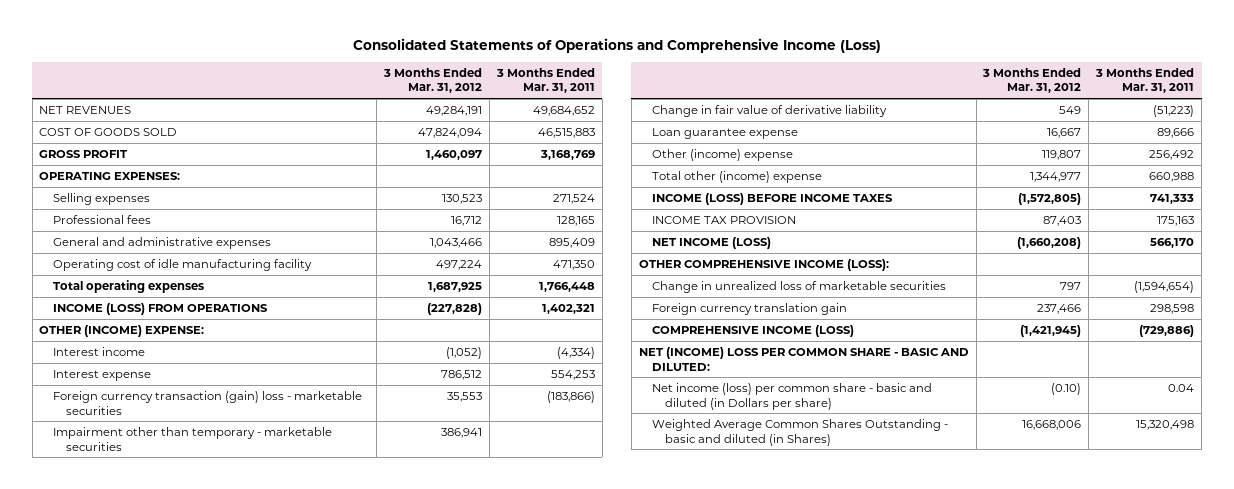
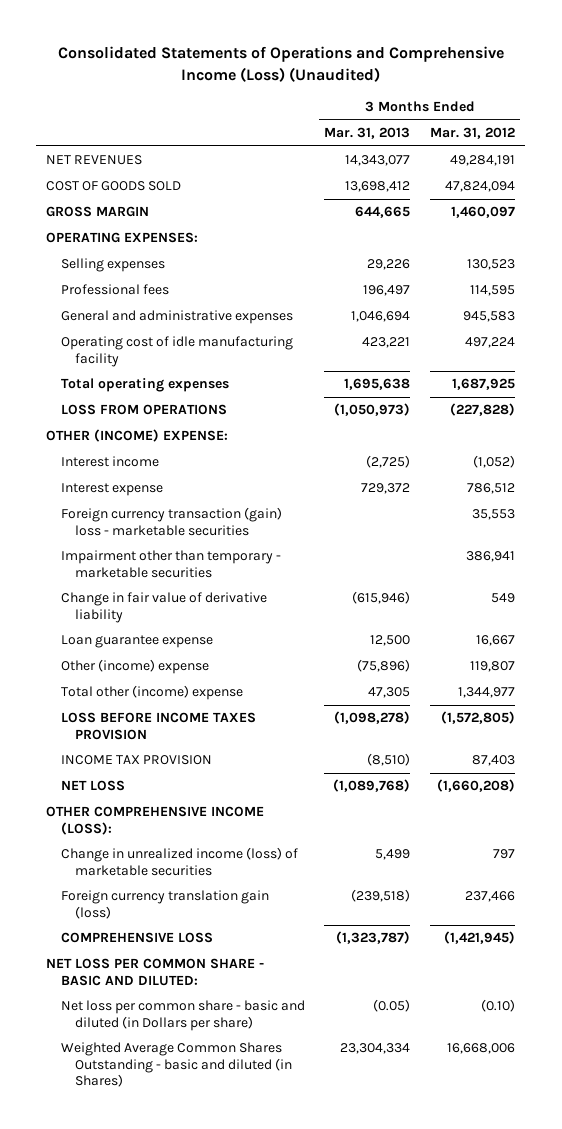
- Consolidated Statements of Operations and Comprehensive Income (Loss)
+ Consolidated Statements of Operations and Comprehensive Income (Loss) (Unaudited)
- | 3 Months Ended Mar. 31, 2012 | 3 Months Ended Mar. 31, 2011
+ | 3 Months Ended Mar. 31, 2013 | 3 Months Ended Mar. 31, 2012
- GROSS PROFIT | 1,460,097 | 3,168,769
+ GROSS MARGIN | 644,665 | 1,460,097
- Professional fees | 16,712 | 128,165
- General and administrative expenses | 1,043,466 | 895,409
+ Professional fees | 196,497 | 114,595
+ General and administrative expenses | 1,046,694 | 945,583
- INCOME (LOSS) FROM OPERATIONS | (227,828) | 1,402,321
+ LOSS FROM OPERATIONS | (1,050,973) | (227,828)
- INCOME (LOSS) BEFORE INCOME TAXES | (1,572,805) | 741,333
+ LOSS BEFORE INCOME TAXES PROVISION | (1,098,278) | (1,572,805)
- NET INCOME (LOSS) | (1,660,208) | 566,170
+ NET LOSS | (1,089,768) | (1,660,208)
- Change in unrealized loss of marketable securities | 797 | (1,594,654)
- Foreign currency translation gain | 237,466 | 298,598
- COMPREHENSIVE INCOME (LOSS) | (1,421,945) | (729,886)
- NET (INCOME) LOSS PER COMMON SHARE - BASIC AND DILUTED:
- Net income (loss) per common share - basic and diluted (in Dollars per share) | (0.10) | 0.04
+ Change in unrealized income (loss) of marketable securities | 5,499 | 797
+ Foreign currency translation gain (loss) | (239,518) | 237,466
+ COMPREHENSIVE LOSS | (1,323,787) | (1,421,945)
+ NET LOSS PER COMMON SHARE - BASIC AND DILUTED:
+ Net loss per common share - basic and diluted (in Dollars per share) | (0.05) | (0.10)

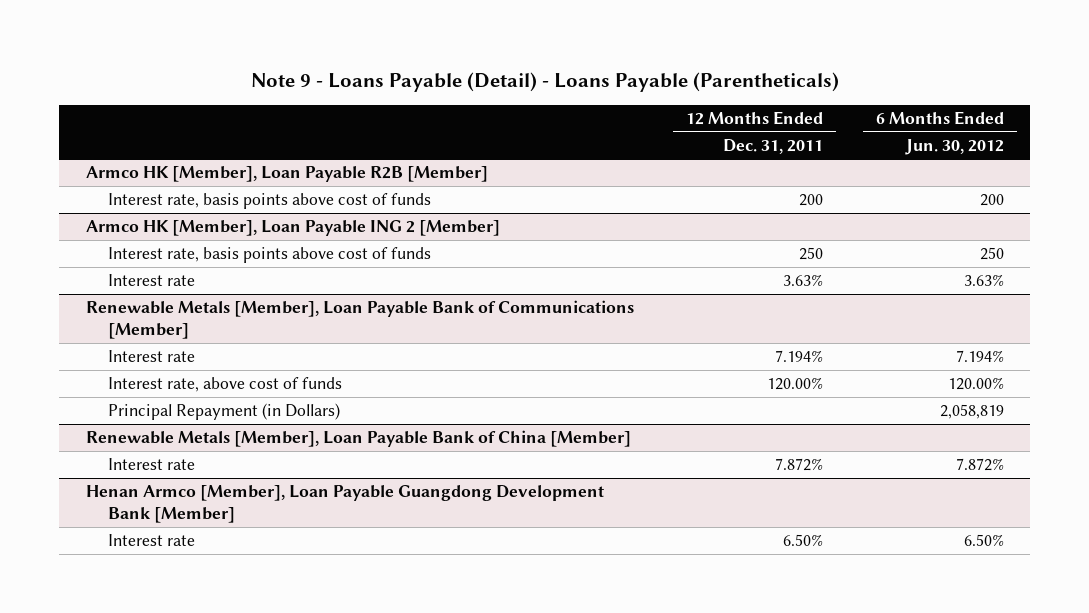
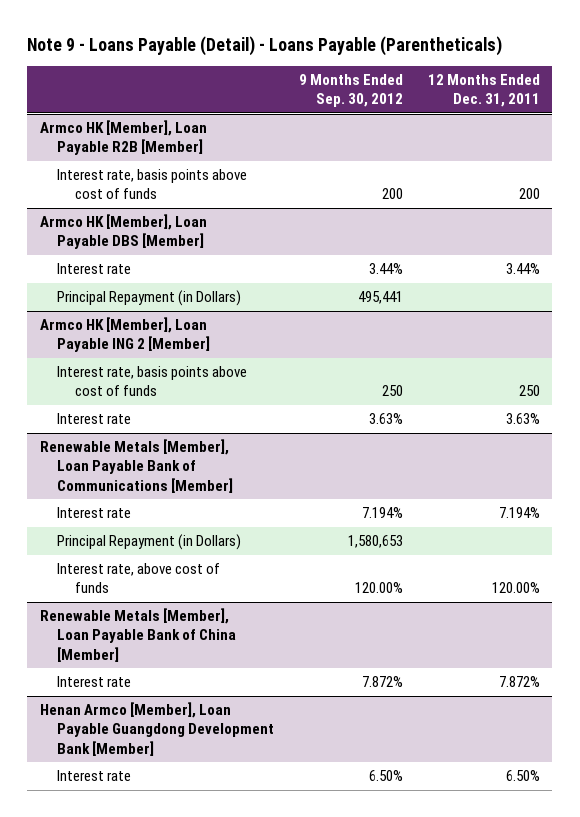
- | 12 Months Ended Dec. 31, 2011 | 6 Months Ended Jun. 30, 2012
+ | 9 Months Ended Sep. 30, 2012 | 12 Months Ended Dec. 31, 2011
+ Armco HK [Member], Loan Payable DBS [Member]
+ Intеrеst ratе | 3.44% | 3.44%
+ Principal Repayment (in Dollars) | 495,441 |
@ Renewable Metals [Member], Loan Payable Bank of Communications [Member]
moved down: Intеrеst ratе, abovе cost of funds | 120.00% | 120.00%

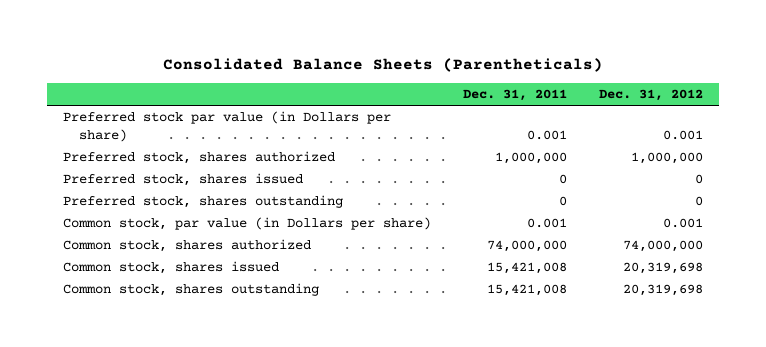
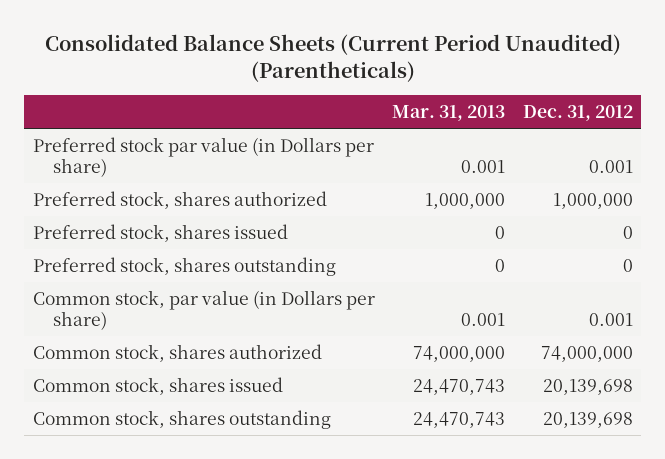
- Consolidated Balance Sheets (Parentheticals)
+ Consolidated Balance Sheets (Current Period Unaudited) (Parentheticals)
- | Dec. 31, 2011 | Dec. 31, 2012
+ | Mar. 31, 2013 | Dec. 31, 2012
- Common stock, shares issued | 15,421,008 | 20,319,698
- Common stock, shares outstanding | 15,421,008 | 20,319,698
+ Common stock, shares issued | 24,470,743 | 20,139,698
+ Common stock, shares outstanding | 24,470,743 | 20,139,698

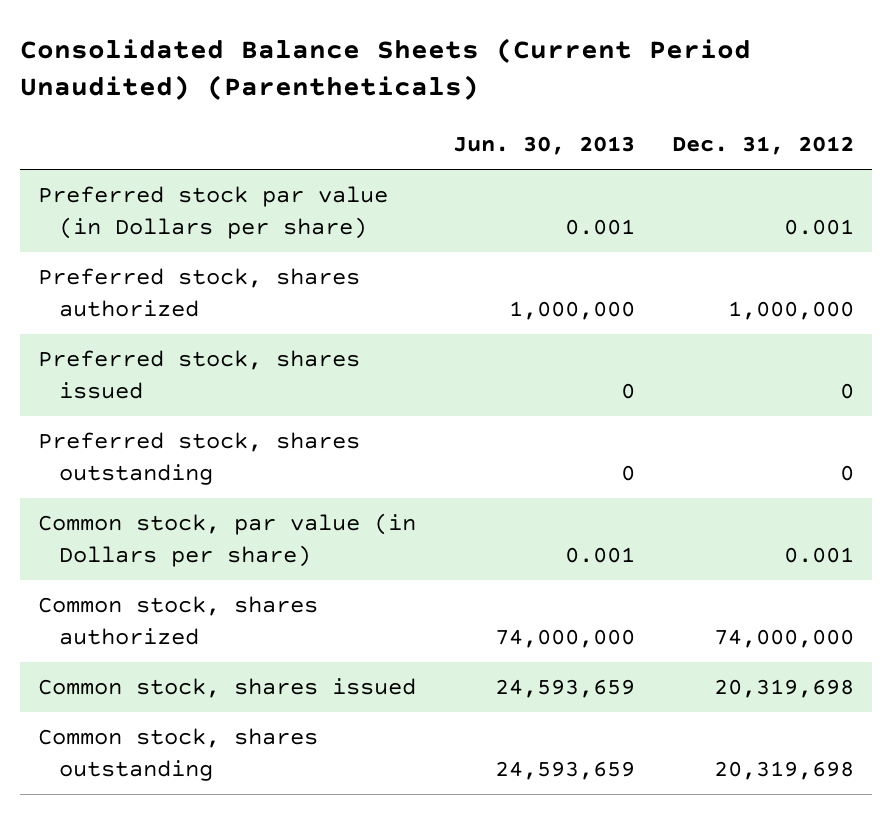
- | Mar. 31, 2013 | Dec. 31, 2012
+ | Jun. 30, 2013 | Dec. 31, 2012
- Common stock, shares issued | 24,470,743 | 20,139,698
- Common stock, shares outstanding | 24,470,743 | 20,139,698
+ Common stock, shares issued | 24,593,659 | 20,319,698
+ Common stock, shares outstanding | 24,593,659 | 20,319,698

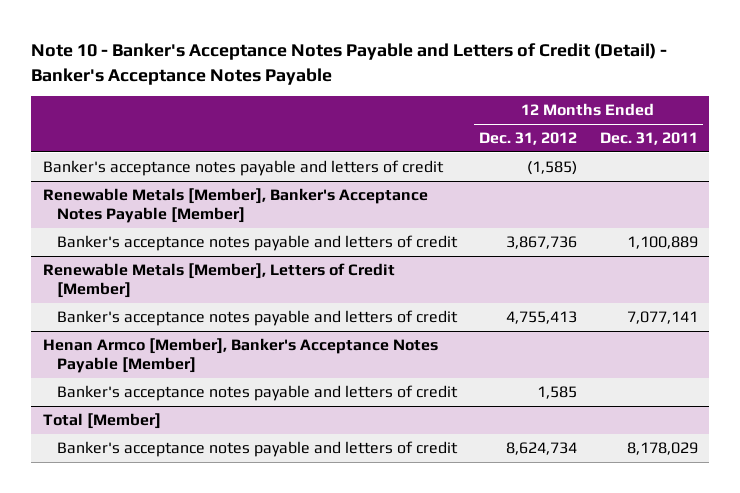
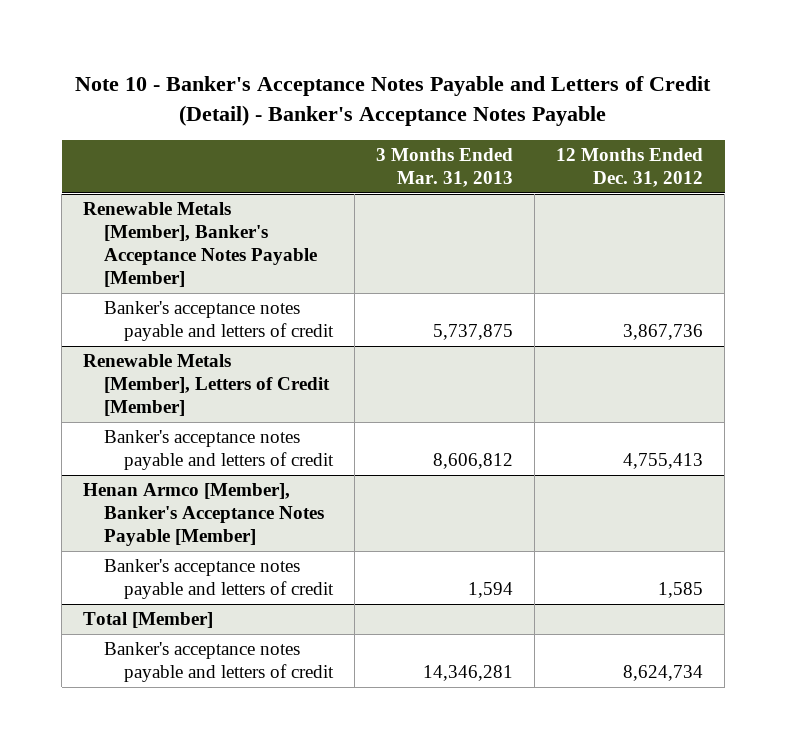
- | 12 Months Ended Dec. 31, 2012 | 12 Months Ended Dec. 31, 2011
+ | 3 Months Ended Mar. 31, 2013 | 12 Months Ended Dec. 31, 2012
- Banker's acceptance notes payable and letters of credit | (1,585) |

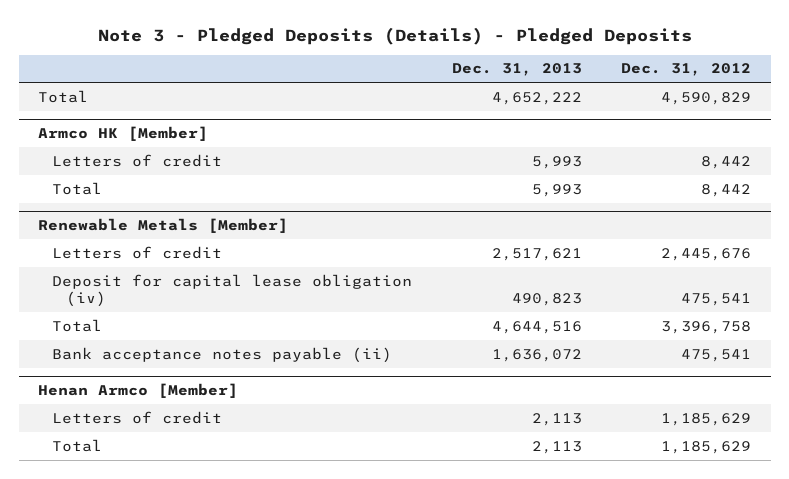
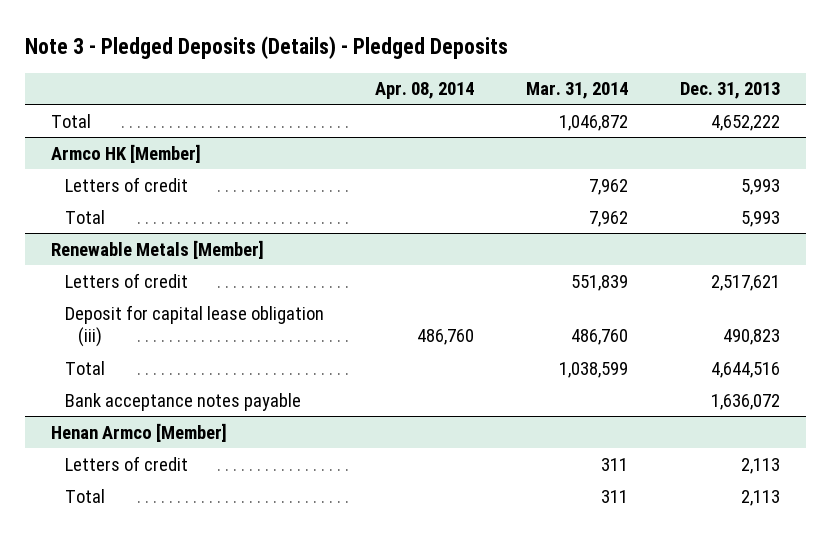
- | Dec. 31, 2013 | Dec. 31, 2012
+ | Apr. 08, 2014 | Mar. 31, 2014 | Dec. 31, 2013
@ Renewable Metals [Member]
- Deposit for capital lease obligation (iv) | 490,823 | 475,541
+ Deposit for capital lease obligation (iii) | 486,760 | 486,760 | 490,823
- Bank acceptance notes payable (ii) | 1,636,072 | 475,541
+ Bank acceptance notes payable | | | 1,636,072

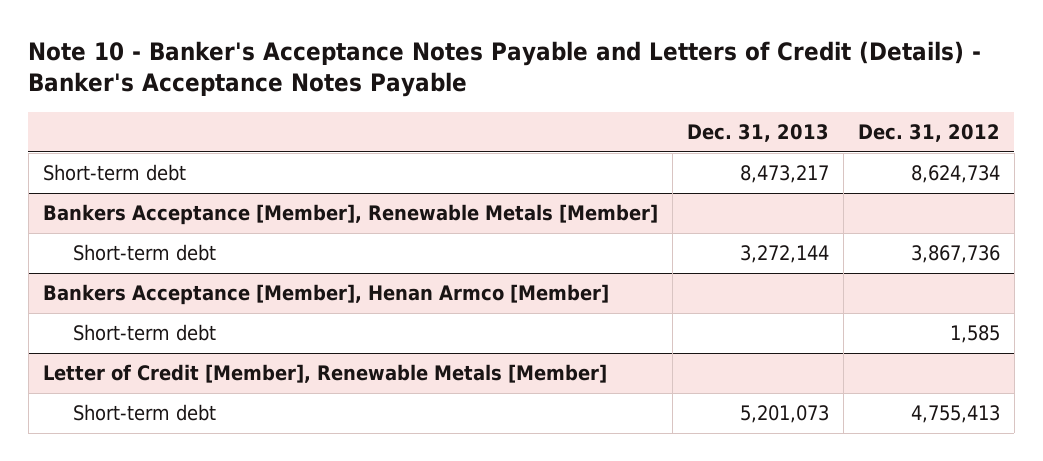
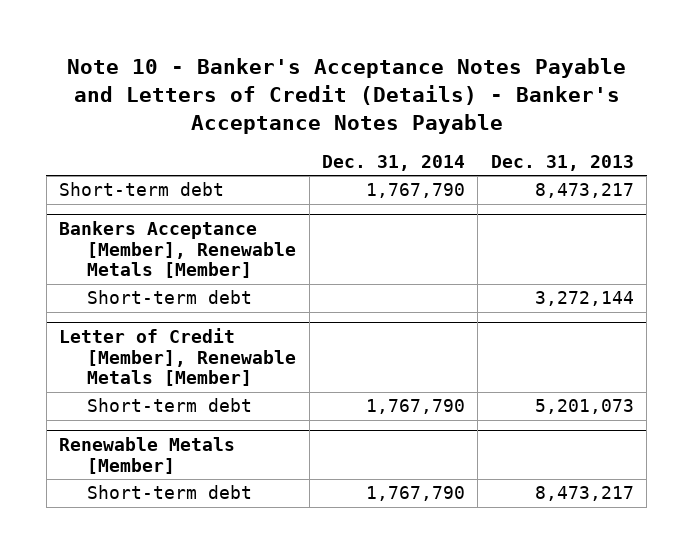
- | Dec. 31, 2013 | Dec. 31, 2012
+ | Dec. 31, 2014 | Dec. 31, 2013
- Bankers Acceptance [Member], Henan Armco [Member]
- Short-term debt | | 1,585
+ Renewable Metals [Member]
+ Short-term debt | 1,767,790 | 8,473,217

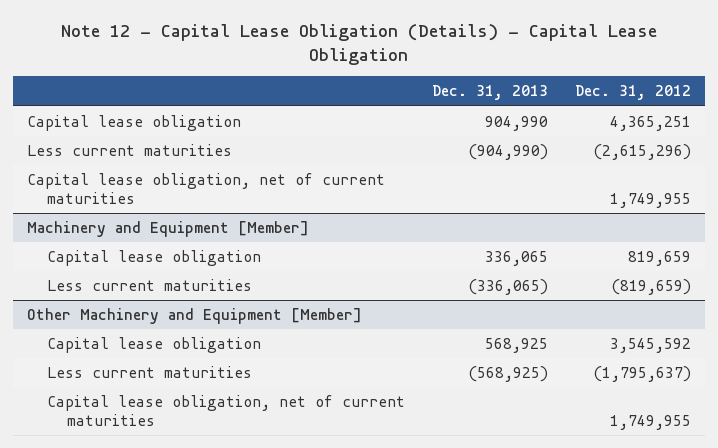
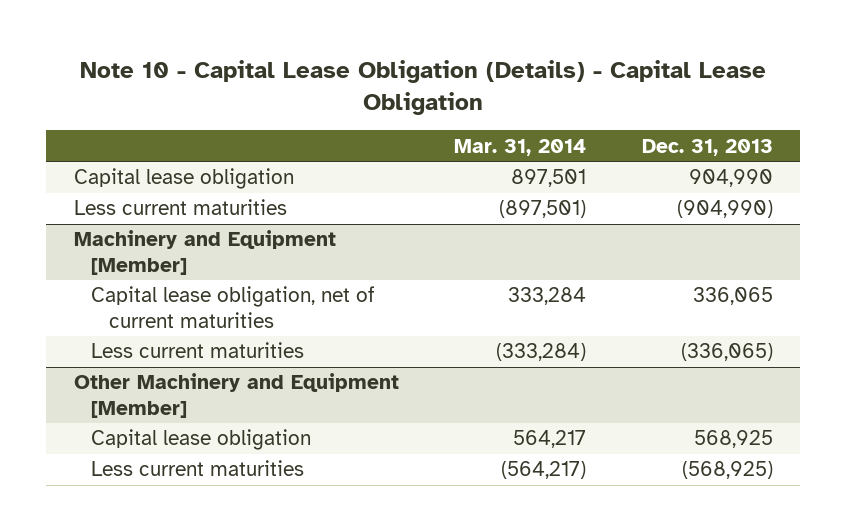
- Note 12 - Capital Lease Obligation (Details) - Capital Lease Obligation
+ Note 10 - Capital Lease Obligation (Details) - Capital Lease Obligation
- | Dec. 31, 2013 | Dec. 31, 2012
+ | Mar. 31, 2014 | Dec. 31, 2013
- Capital lease obligation, net of current maturities | | 1,749,955
@ Machinery and Equipment [Member]
- Capital lease obligation | 336,065 | 819,659
+ Capital lease obligation, net of current maturities | 333,284 | 336,065
@ Other Machinery and Equipment [Member]
- Capital lease obligation, net of current maturities | | 1,749,955

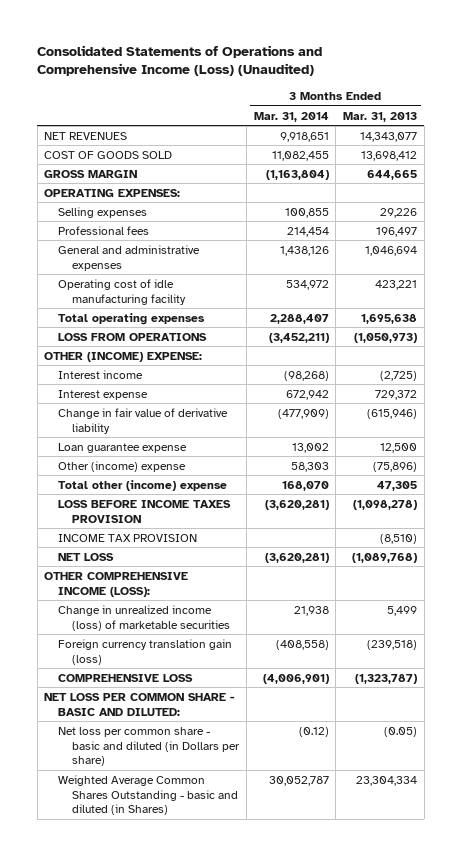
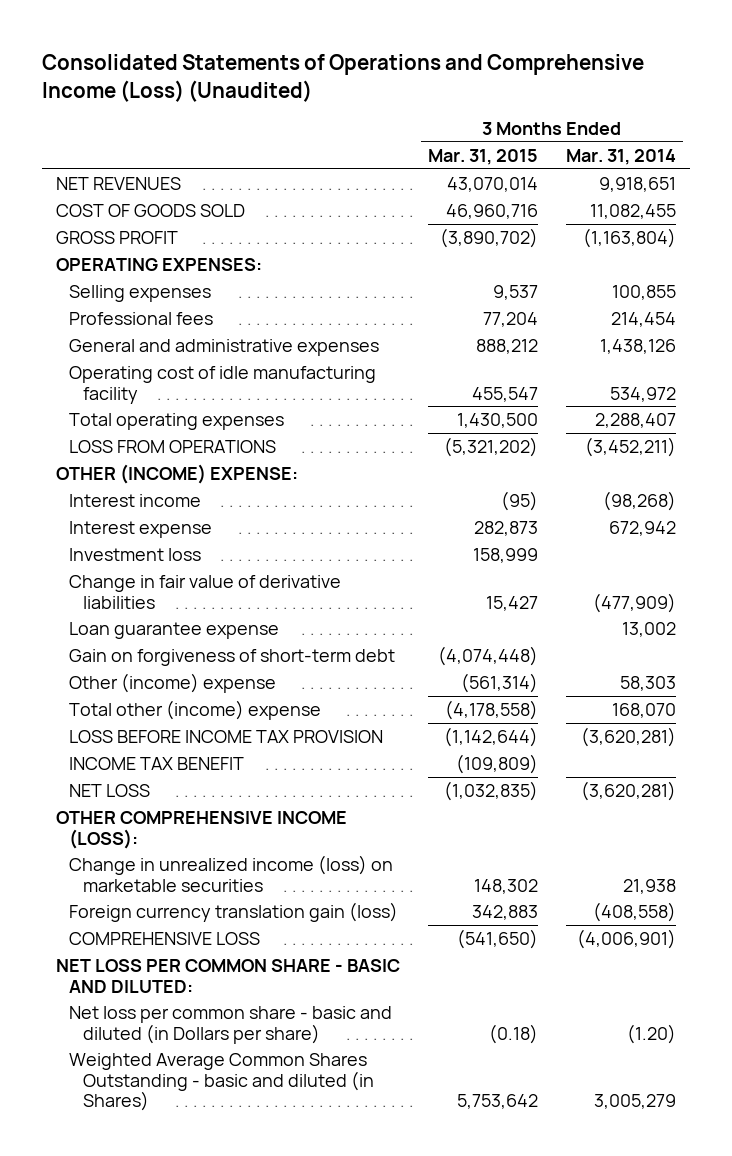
- | 3 Months Ended Mar. 31, 2014 | 3 Months Ended Mar. 31, 2013
+ | 3 Months Ended Mar. 31, 2015 | 3 Months Ended Mar. 31, 2014
- GROSS MARGIN | (1,163,804) | 644,665
+ GROSS PROFIT | (3,890,702) | (1,163,804)
- Change in fair value of derivative liability | (477,909) | (615,946)
+ Investment loss | 158,999 |
+ Change in fair value of derivative liabilities | 15,427 | (477,909)
+ Gain on forgiveness of short-term debt | (4,074,448) |
- LOSS BEFORE INCOME TAXES PROVISION | (3,620,281) | (1,098,278)
- INCOME TAX PROVISION | | (8,510)
+ LOSS BEFORE INCOME TAX PROVISION | (1,142,644) | (3,620,281)
+ INCOME TAX BENEFIT | (109,809) |
- Change in unrealized income (loss) of marketable securities | 21,938 | 5,499
+ Change in unrealized income (loss) on marketable securities | 148,302 | 21,938
- Net loss per common share - basic and diluted (in Dollars per share) | (0.12) | (0.05)
- Weighted Average Common Shares Outstanding - basic and diluted (in Shares) | 30,052,787 | 23,304,334
+ Net loss per common share - basic and diluted (in Dollars per share) | (0.18) | (1.20)
+ Weighted Average Common Shares Outstanding - basic and diluted (in Shares) | 5,753,642 | 3,005,279

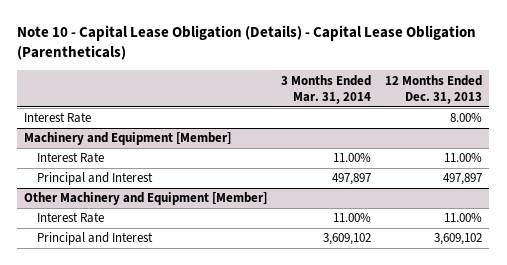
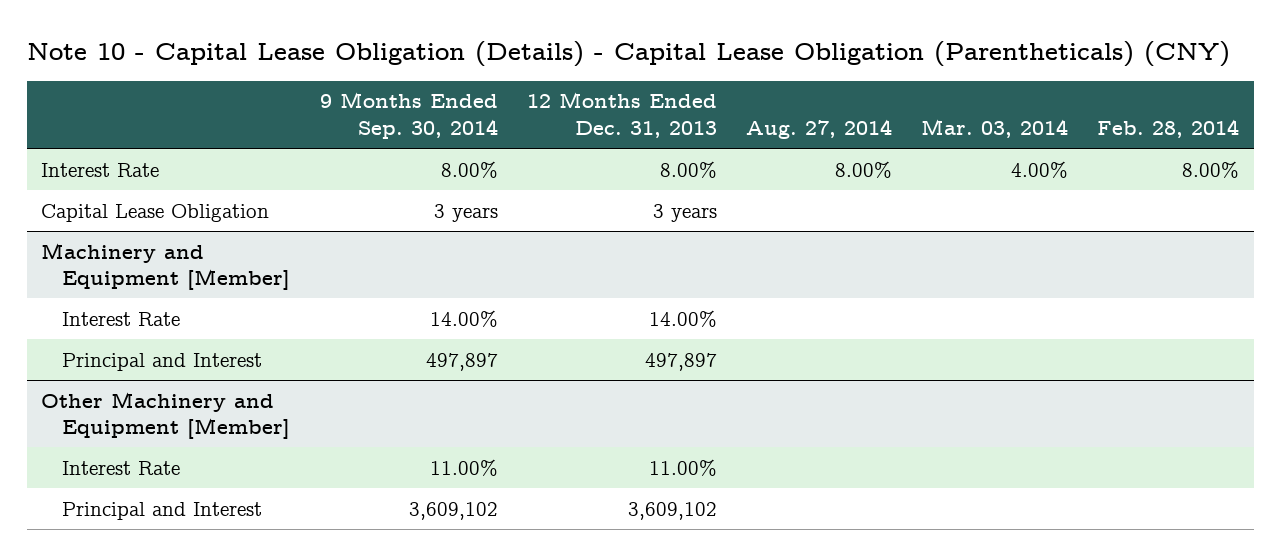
- Note 10 - Capital Lease Obligation (Details) - Capital Lease Obligation (Parentheticals)
+ Note 10 - Capital Lease Obligation (Details) - Capital Lease Obligation (Parentheticals) (CNY)
- | 3 Months Ended Mar. 31, 2014 | 12 Months Ended Dec. 31, 2013
+ | 9 Months Ended Sep. 30, 2014 | 12 Months Ended Dec. 31, 2013 | Aug. 27, 2014 | Mar. 03, 2014 | Feb. 28, 2014
+ Capital Lease Obligation | 3 years | 3 years | | |
@ Machinery and Equipment [Member]
- Interest Rate | 11.00% | 11.00%
+ Interest Rate | 14.00% | 14.00% | | |

